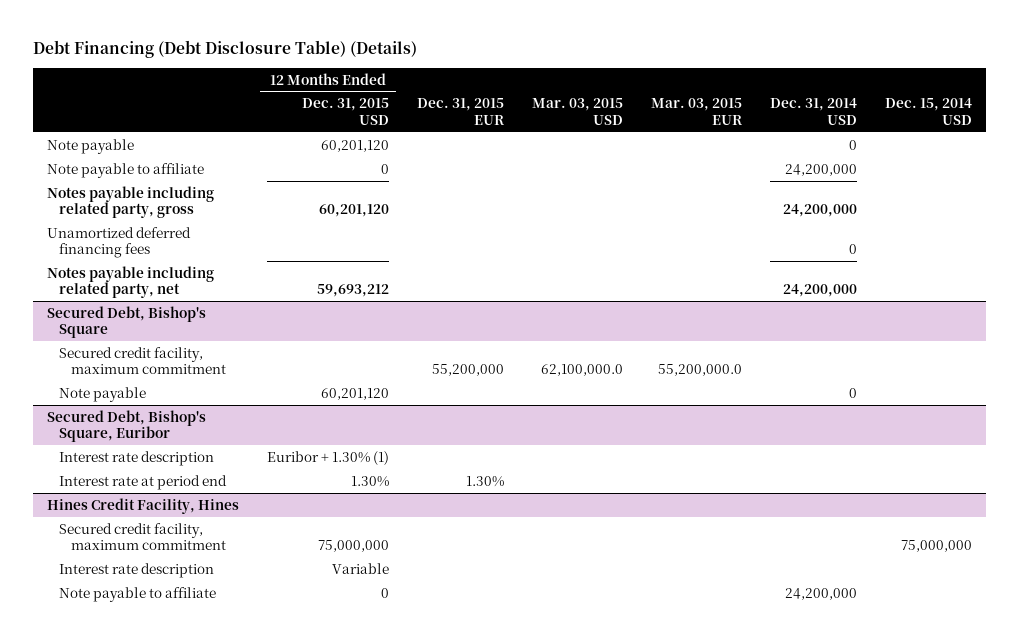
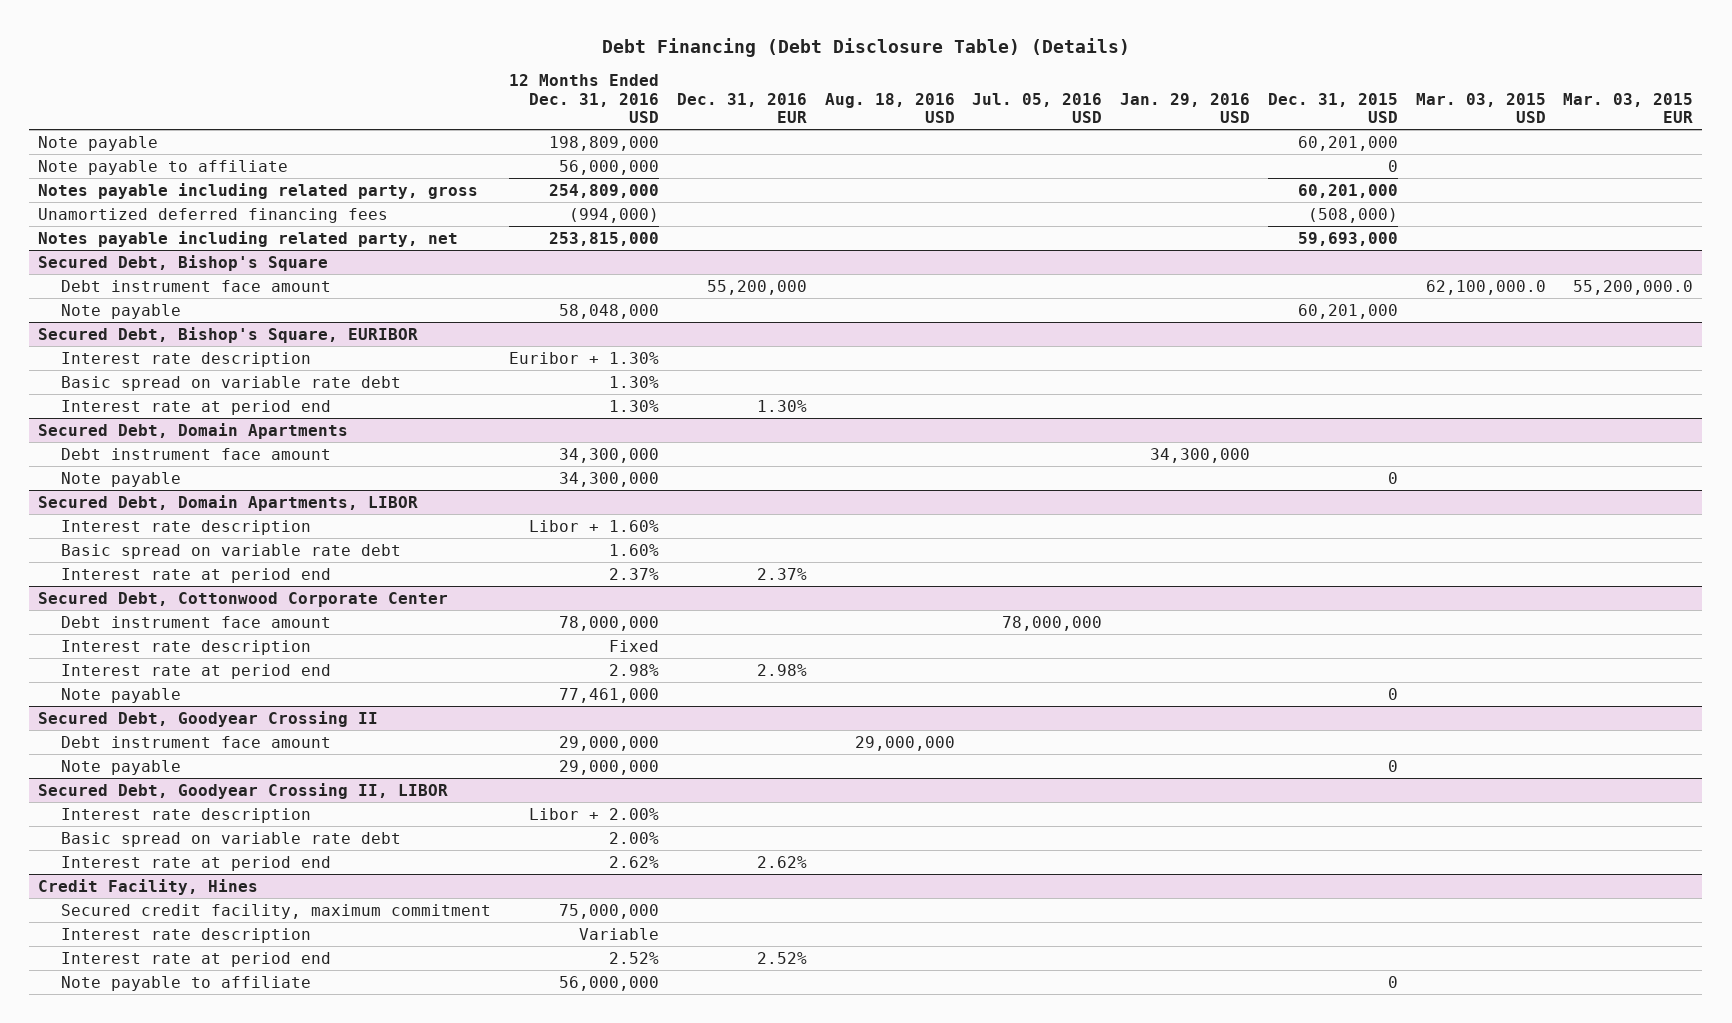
- | 12 Months Ended Dec. 31, 2015 USD | Dec. 31, 2015 EUR | Mar. 03, 2015 USD | Mar. 03, 2015 EUR | Dec. 31, 2014 USD | Dec. 15, 2014 USD
+ | 12 Months Ended Dec. 31, 2016 USD | Dec. 31, 2016 EUR | Aug. 18, 2016 USD | Jul. 05, 2016 USD | Jan. 29, 2016 USD | Dec. 31, 2015 USD | Mar. 03, 2015 USD | Mar. 03, 2015 EUR
@ Secured Debt, Bishop's Square
- Secured credit facility, maximum commitment | | 55,200,000 | 62,100,000.0 | 55,200,000.0 | |
+ Debt instrument face amount | | 55,200,000 | | | | | 62,100,000.0 | 55,200,000.0
- Secured Debt, Bishop's Square, Euribor
+ Secured Debt, Bishop's Square, EURIBOR
+ Basic spread on variable rate debt | 1.30% | | | | | | |
- Hines Credit Facility, Hines
+ Secured Debt, Domain Apartments
+ Debt instrument face amount | 34,300,000 | | | | 34,300,000 | | |
+ Note payable | 34,300,000 | | | | | 0 | |
+ Secured Debt, Domain Apartments, LIBOR
+ Interest rate description | Libor + 1.60% | | | | | | |
+ Basic spread on variable rate debt | 1.60% | | | | | | |
+ Interest rate at period end | 2.37% | 2.37% | | | | | |
+ Secured Debt, Cottonwood Corporate Center
+ Debt instrument face amount | 78,000,000 | | | 78,000,000 | | | |
+ Interest rate description | Fixed | | | | | | |
+ Interest rate at period end | 2.98% | 2.98% | | | | | |
+ Note payable | 77,461,000 | | | | | 0 | |
+ Secured Debt, Goodyear Crossing II
+ Debt instrument face amount | 29,000,000 | | 29,000,000 | | | | |
+ Note payable | 29,000,000 | | | | | 0 | |
+ Secured Debt, Goodyear Crossing II, LIBOR
+ Interest rate description | Libor + 2.00% | | | | | | |
+ Basic spread on variable rate debt | 2.00% | | | | | | |
+ Interest rate at period end | 2.62% | 2.62% | | | | | |
+ Credit Facility, Hines
+ Interest rate at period end | 2.52% | 2.52% | | | | | |

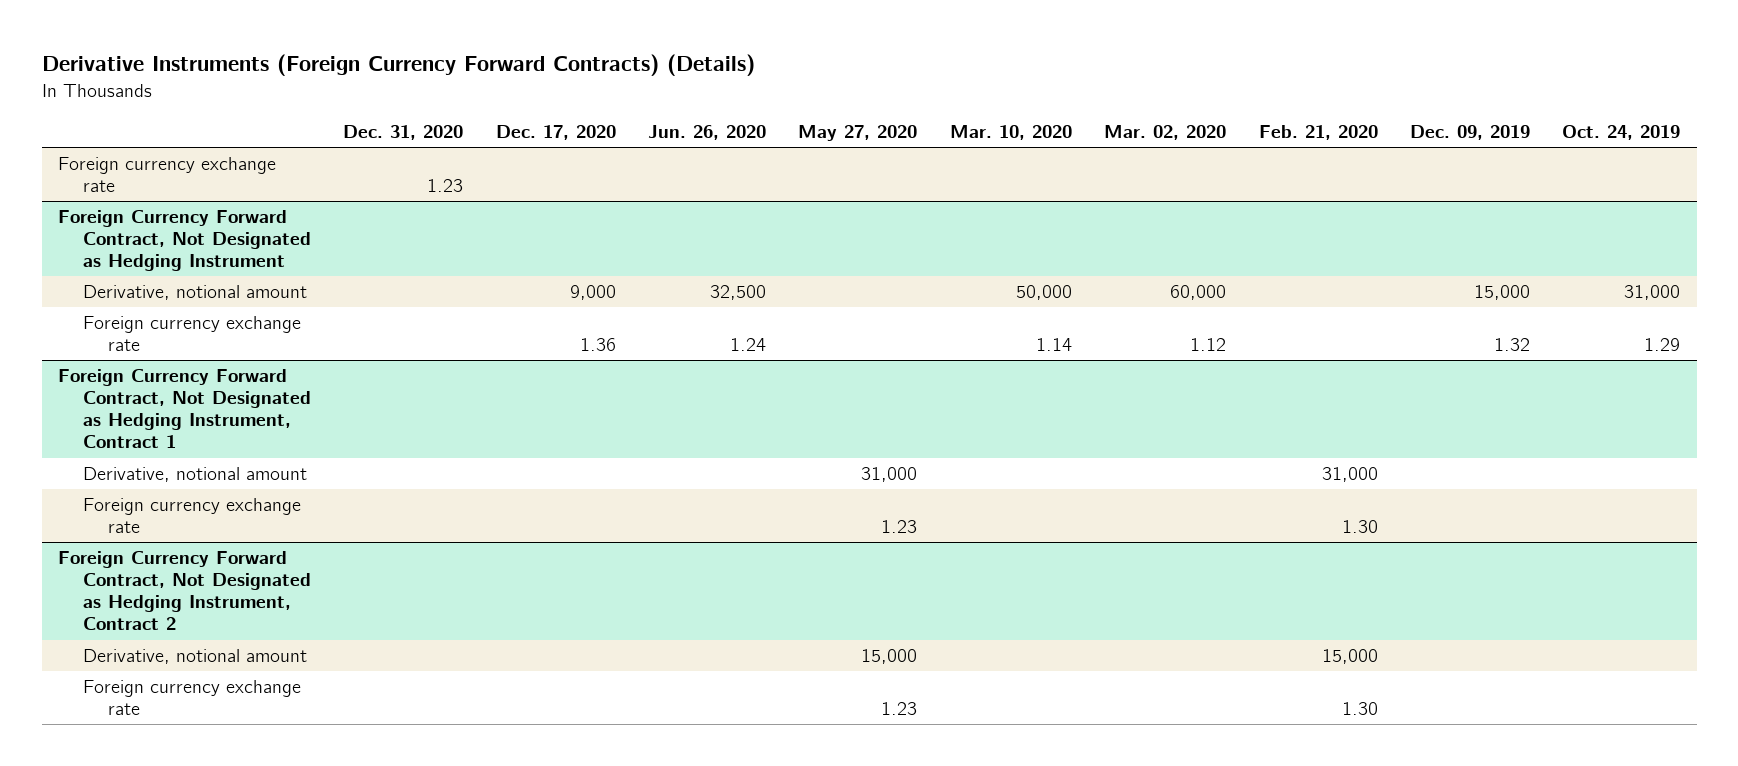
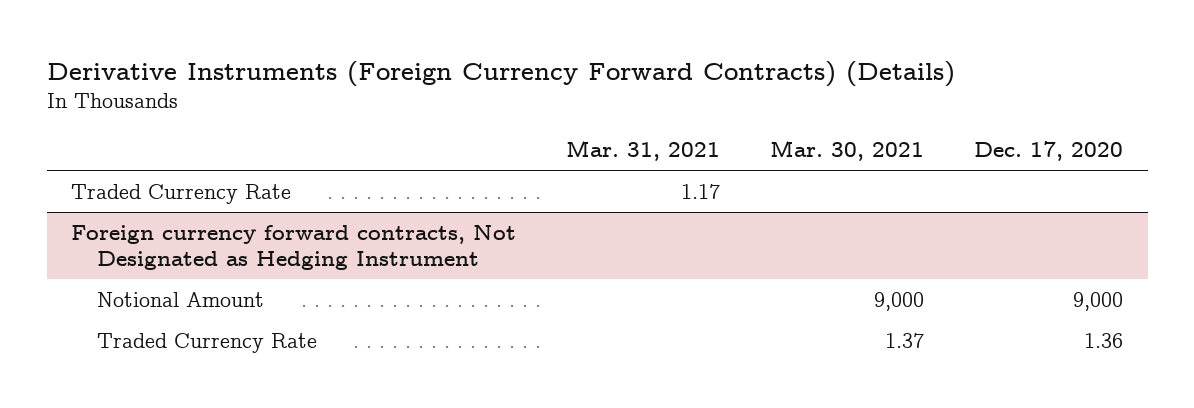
- | Dec. 31, 2020 | Dec. 17, 2020 | Jun. 26, 2020 | May 27, 2020 | Mar. 10, 2020 | Mar. 02, 2020 | Feb. 21, 2020 | Dec. 09, 2019 | Oct. 24, 2019
+ | Mar. 31, 2021 | Mar. 30, 2021 | Dec. 17, 2020
- Foreign currency exchange rate | 1.23 | | | | | | | |
- Foreign Currency Forward Contract, Not Designated as Hedging Instrument
- Derivative, notional amount | | 9,000 | 32,500 | | 50,000 | 60,000 | | 15,000 | 31,000
- Foreign currency exchange rate | | 1.36 | 1.24 | | 1.14 | 1.12 | | 1.32 | 1.29
- Foreign Currency Forward Contract, Not Designated as Hedging Instrument, Contract 1
- Derivative, notional amount | | | | 31,000 | | | 31,000 | |
- Foreign currency exchange rate | | | | 1.23 | | | 1.30 | |
- Foreign Currency Forward Contract, Not Designated as Hedging Instrument, Contract 2
- Derivative, notional amount | | | | 15,000 | | | 15,000 | |
- Foreign currency exchange rate | | | | 1.23 | | | 1.30 | |
+ Traded Currency Rate | 1.17 | |
+ Foreign currency forward contracts, Not Designated as Hedging Instrument
+ Notional Amount | | 9,000 | 9,000
+ Traded Currency Rate | | 1.37 | 1.36

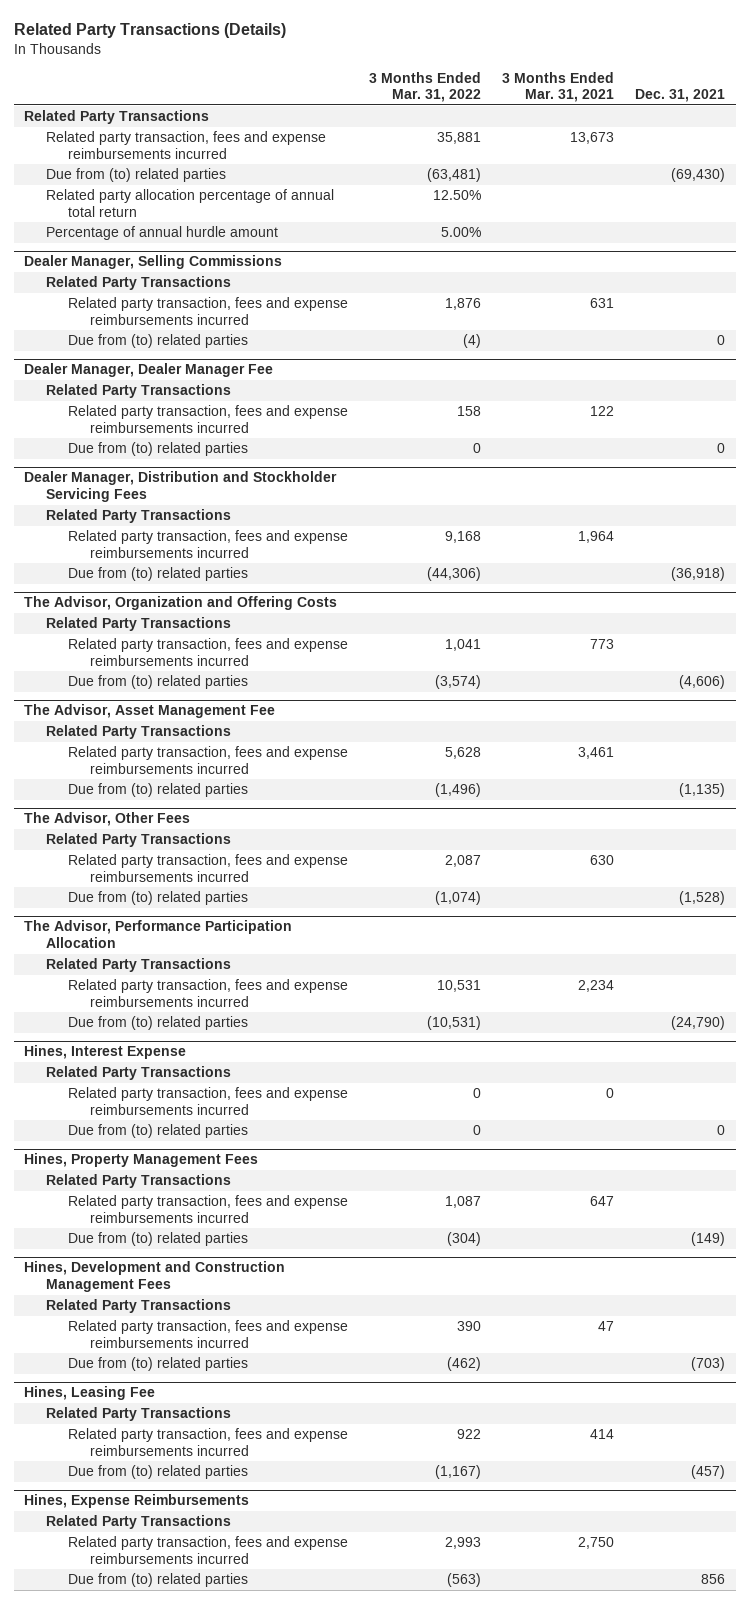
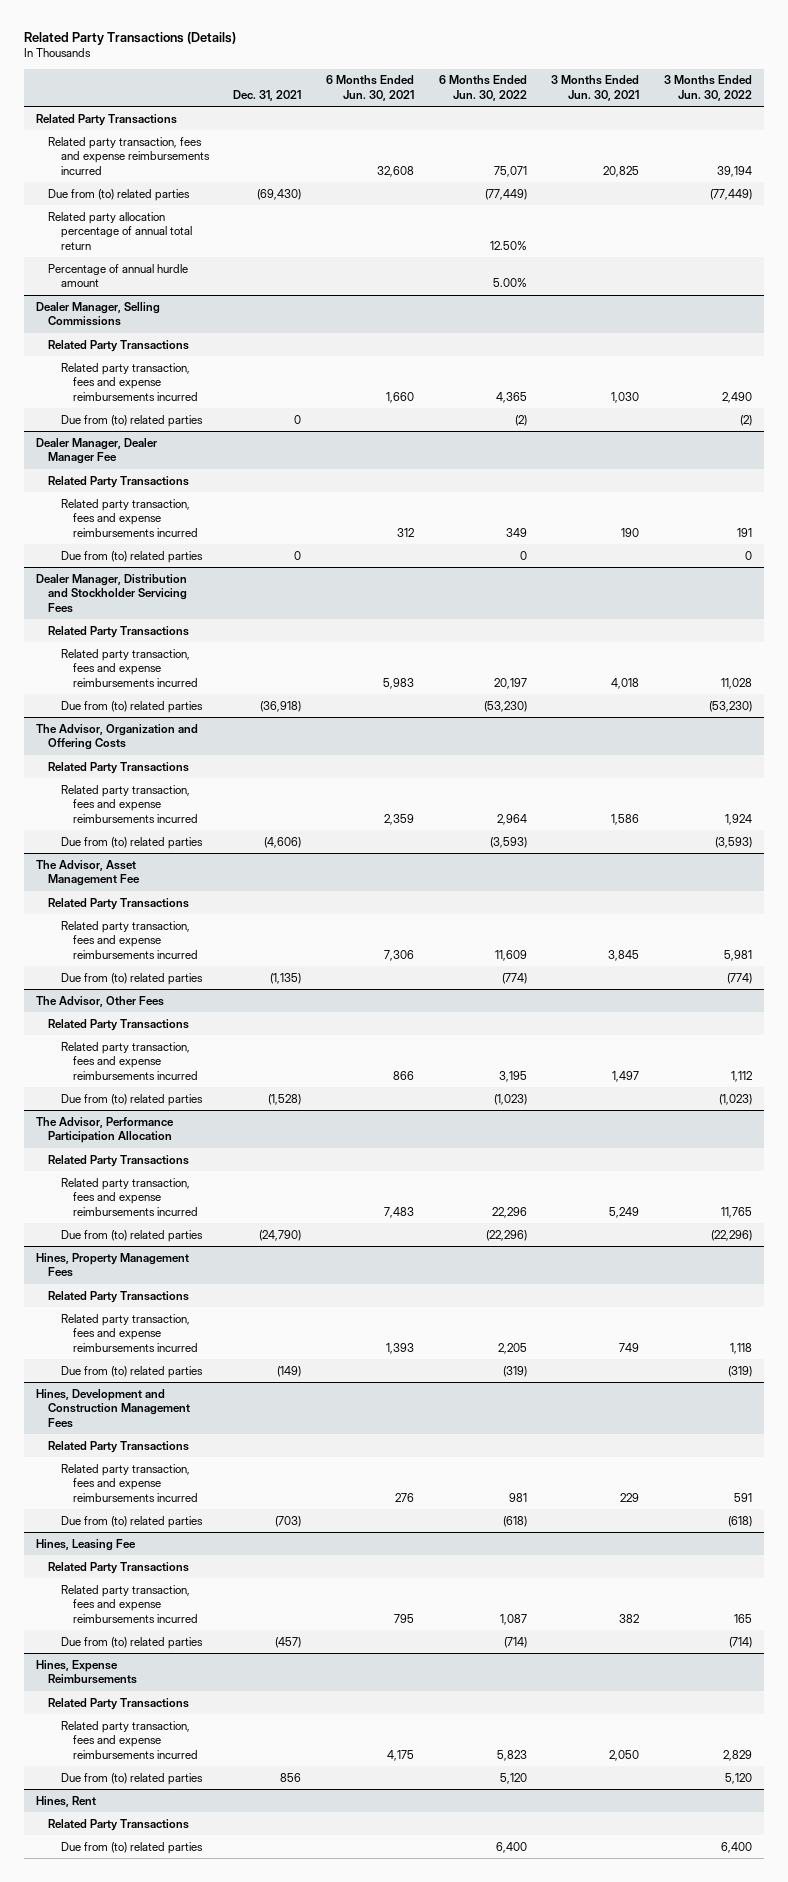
- | 3 Months Ended Mar. 31, 2022 | 3 Months Ended Mar. 31, 2021 | Dec. 31, 2021
+ | Dec. 31, 2021 | 6 Months Ended Jun. 30, 2021 | 6 Months Ended Jun. 30, 2022 | 3 Months Ended Jun. 30, 2021 | 3 Months Ended Jun. 30, 2022
- Hines, Interest Expense
- Related Party Transactions
- Related party transaction, fees and expense reimbursements incurred | 0 | 0 |
- Due from (to) related parties | 0 | | 0
+ Hines, Rent
+ Related Party Transactions
+ Due from (to) related parties | | | 6,400 | | 6,400

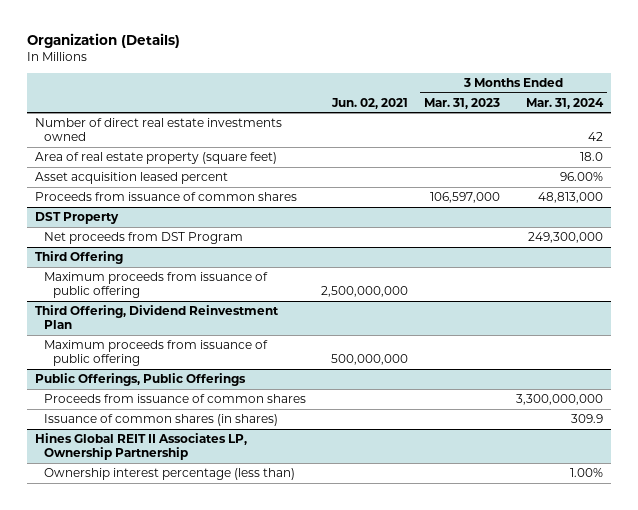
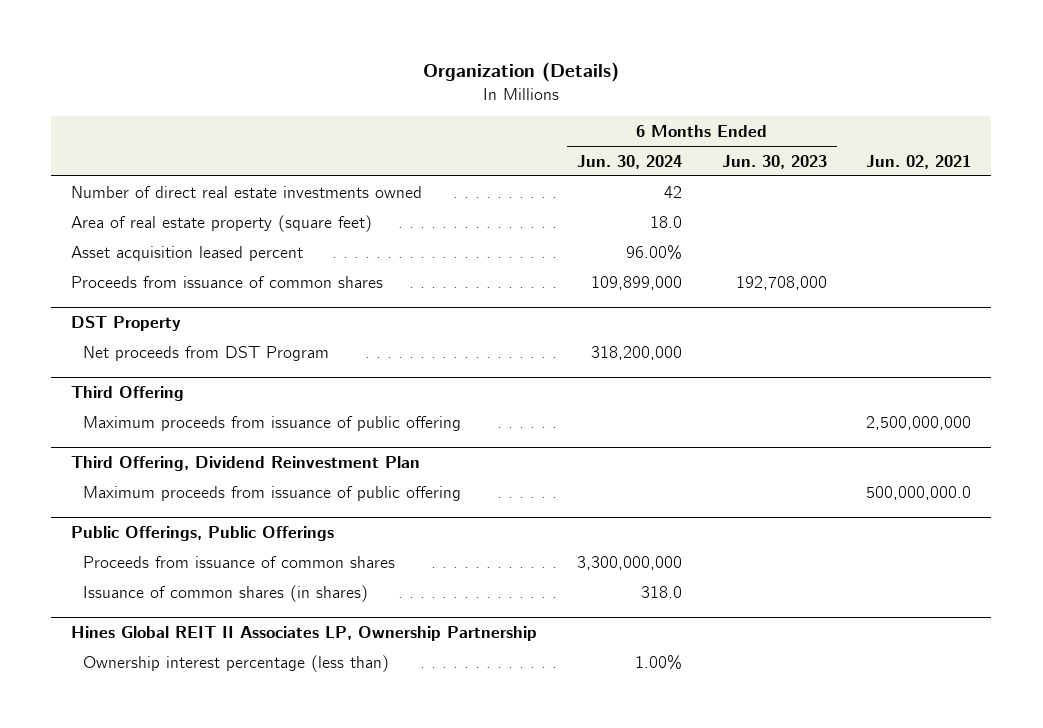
- | Jun. 02, 2021 | 3 Months Ended Mar. 31, 2023 | 3 Months Ended Mar. 31, 2024
+ | 6 Months Ended Jun. 30, 2024 | 6 Months Ended Jun. 30, 2023 | Jun. 02, 2021
@ Third Offering, Dividend Reinvestment Plan
- Maximum proceeds from issuance of public offering | 500,000,000 | |
+ Maximum proceeds from issuance of public offering | | | 500,000,000.0

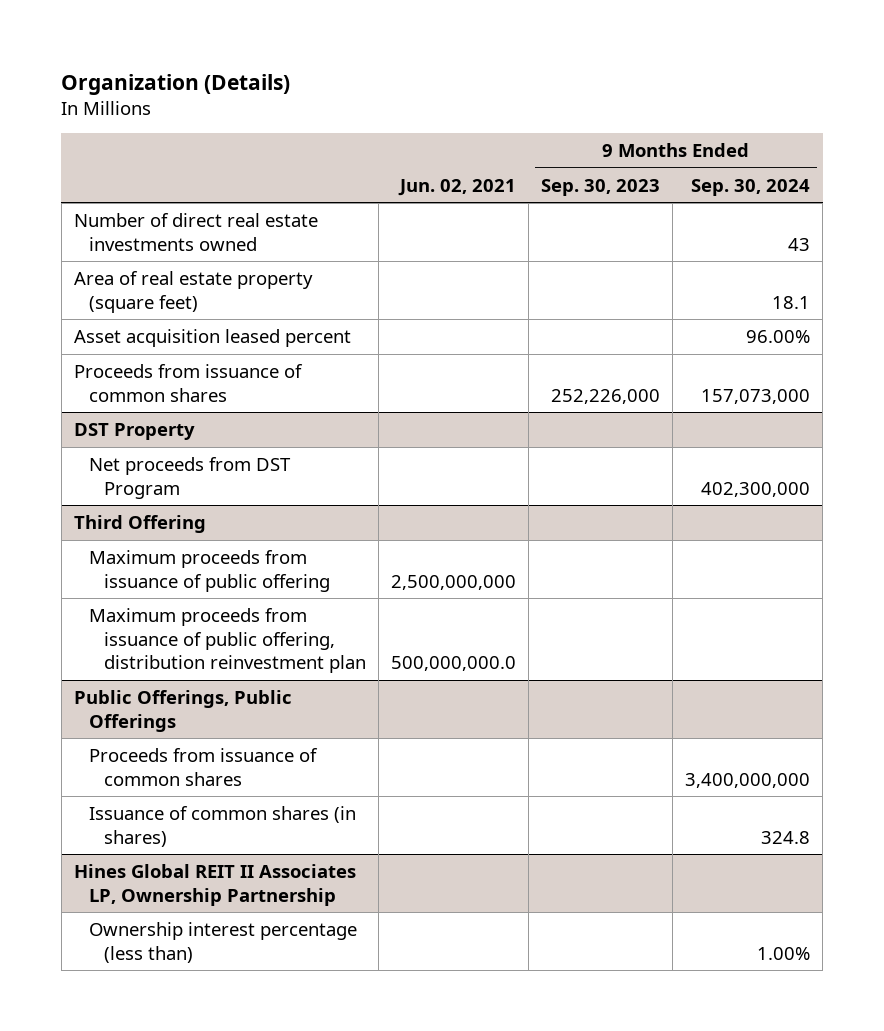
- | 6 Months Ended Jun. 30, 2024 | 6 Months Ended Jun. 30, 2023 | Jun. 02, 2021
+ | Jun. 02, 2021 | 9 Months Ended Sep. 30, 2023 | 9 Months Ended Sep. 30, 2024
- Third Offering, Dividend Reinvestment Plan
- Maximum proceeds from issuance of public offering | | | 500,000,000.0
@ Third Offering
+ Maximum proceeds from issuance of public offering, distribution reinvestment plan | 500,000,000.0 | |

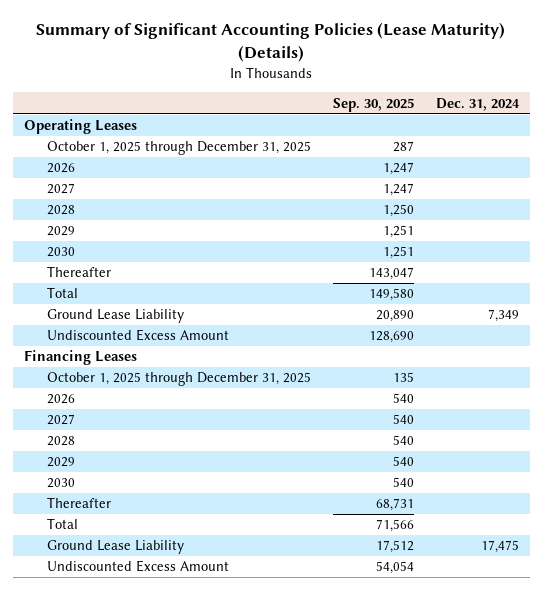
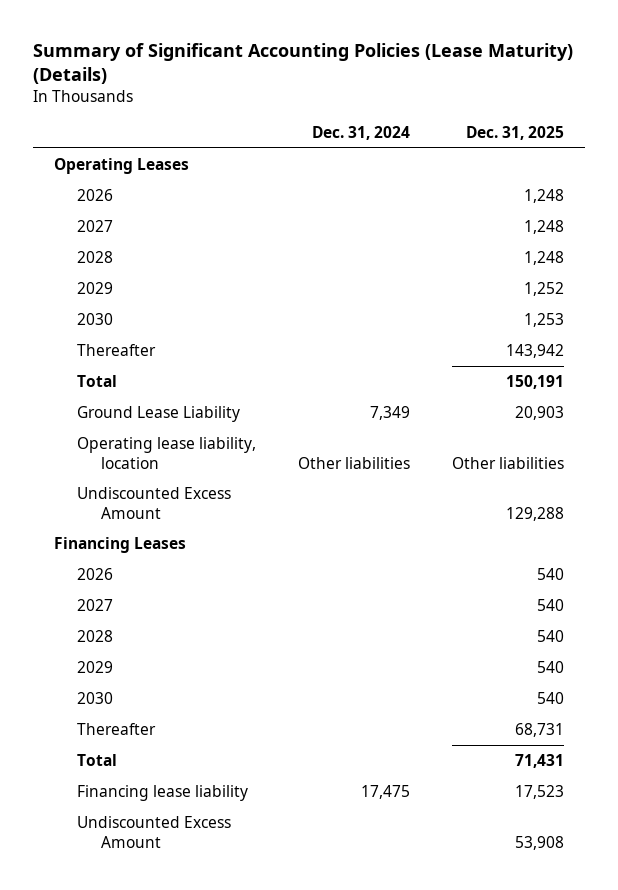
- | Sep. 30, 2025 | Dec. 31, 2024
+ | Dec. 31, 2024 | Dec. 31, 2025
- October 1, 2025 through December 31, 2025 | 287 |
+ Operating lease liability, location | Other liabilities | Other liabilities
- October 1, 2025 through December 31, 2025 | 135 |
- Ground Lease Liability | 17,512 | 17,475
+ Financing lease liability | 17,475 | 17,523

